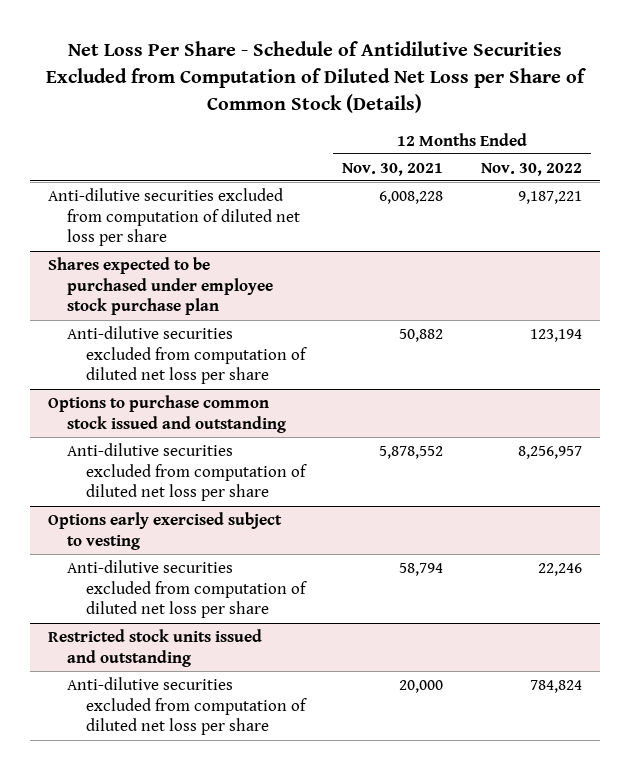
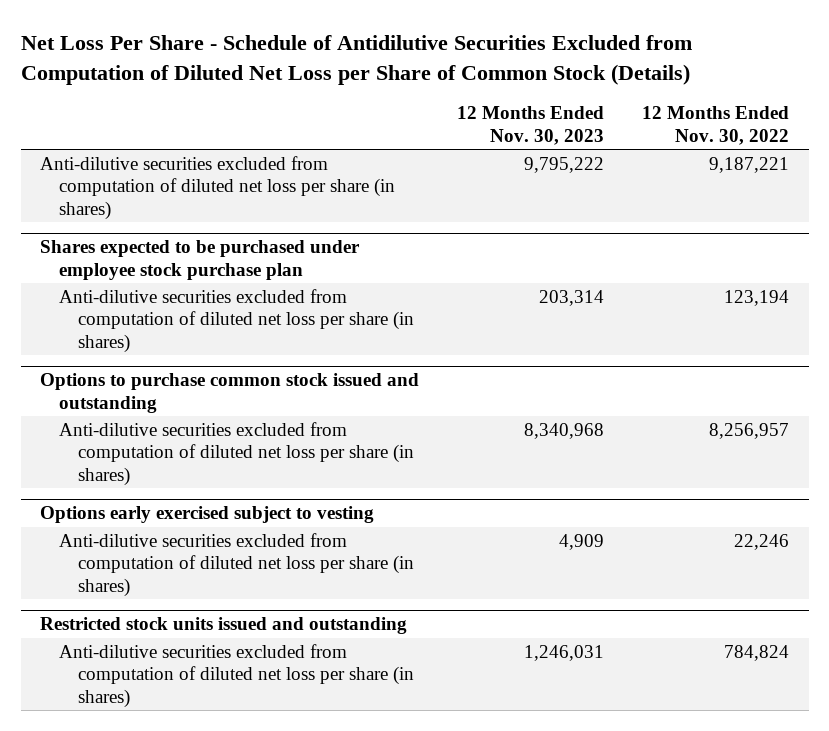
- | 12 Months Ended Nov. 30, 2021 | 12 Months Ended Nov. 30, 2022
+ | 12 Months Ended Nov. 30, 2023 | 12 Months Ended Nov. 30, 2022
- Anti-dilutive securities excluded from computation of diluted net loss per share | 6,008,228 | 9,187,221
+ Anti-dilutive securities excluded from computation of diluted net loss per share (in shares) | 9,795,222 | 9,187,221
@ Shares expected to be purchased under employee stock purchase plan
- Anti-dilutive securities excluded from computation of diluted net loss per share | 50,882 | 123,194
+ Anti-dilutive securities excluded from computation of diluted net loss per share (in shares) | 203,314 | 123,194
@ Options to purchase common stock issued and outstanding
- Anti-dilutive securities excluded from computation of diluted net loss per share | 5,878,552 | 8,256,957
+ Anti-dilutive securities excluded from computation of diluted net loss per share (in shares) | 8,340,968 | 8,256,957
@ Options early exercised subject to vesting
- Anti-dilutive securities excluded from computation of diluted net loss per share | 58,794 | 22,246
+ Anti-dilutive securities excluded from computation of diluted net loss per share (in shares) | 4,909 | 22,246
@ Restricted stock units issued and outstanding
- Anti-dilutive securities excluded from computation of diluted net loss per share | 20,000 | 784,824
+ Anti-dilutive securities excluded from computation of diluted net loss per share (in shares) | 1,246,031 | 784,824

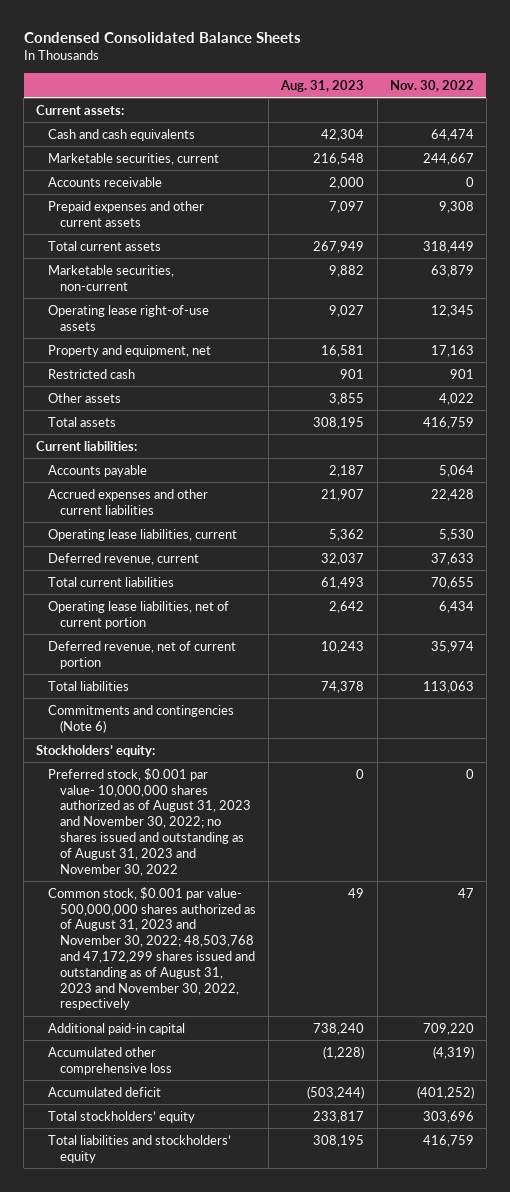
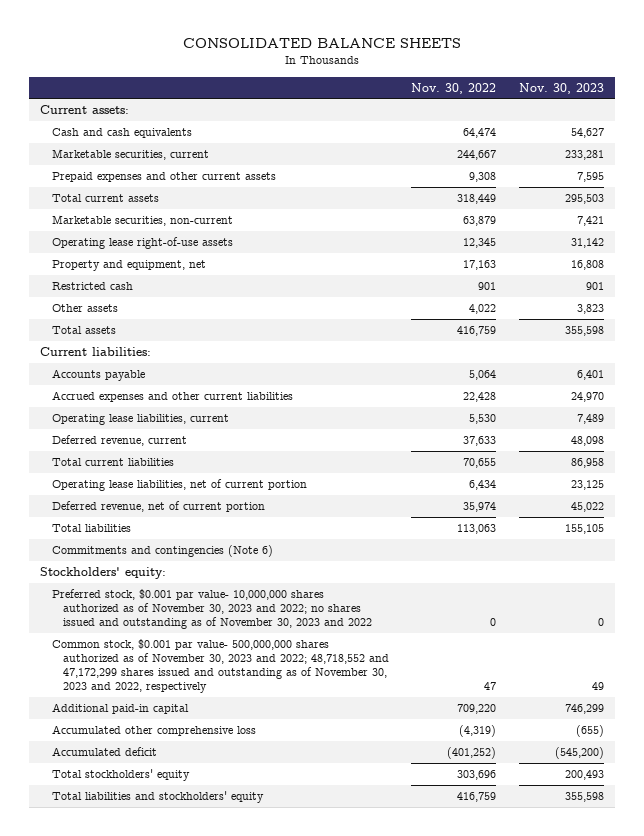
- Condensed Consolidated Balance Sheets
+ CONSOLIDATED BALANCE SHEETS
- | Aug. 31, 2023 | Nov. 30, 2022
+ | Nov. 30, 2022 | Nov. 30, 2023
- Accounts receivable | 2,000 | 0
- Stockholdersʼ equity:
- Preferred stock, $0.001 par value- 10,000,000 shares authorized as of August 31, 2023 and November 30, 2022; no shares issued and outstanding as of August 31, 2023 and November 30, 2022 | 0 | 0
- Common stock, $0.001 par value- 500,000,000 shares authorized as of August 31, 2023 and November 30, 2022; 48,503,768 and 47,172,299 shares issued and outstanding as of August 31, 2023 and November 30, 2022, respectively | 49 | 47
+ Stockholders' equity:
+ Preferred stock, $0.001 par value- 10,000,000 shares authorized as of November 30, 2023 and 2022; no shares issued and outstanding as of November 30, 2023 and 2022 | 0 | 0
+ Common stock, $0.001 par value- 500,000,000 shares authorized as of November 30, 2023 and 2022; 48,718,552 and 47,172,299 shares issued and outstanding as of November 30, 2023 and 2022, respectively | 47 | 49
- Total stockholdersʼ equity | 233,817 | 303,696
- Total liabilities and stockholdersʼ equity | 308,195 | 416,759
+ Total stockholders' equity | 303,696 | 200,493
+ Total liabilities and stockholders' equity | 416,759 | 355,598

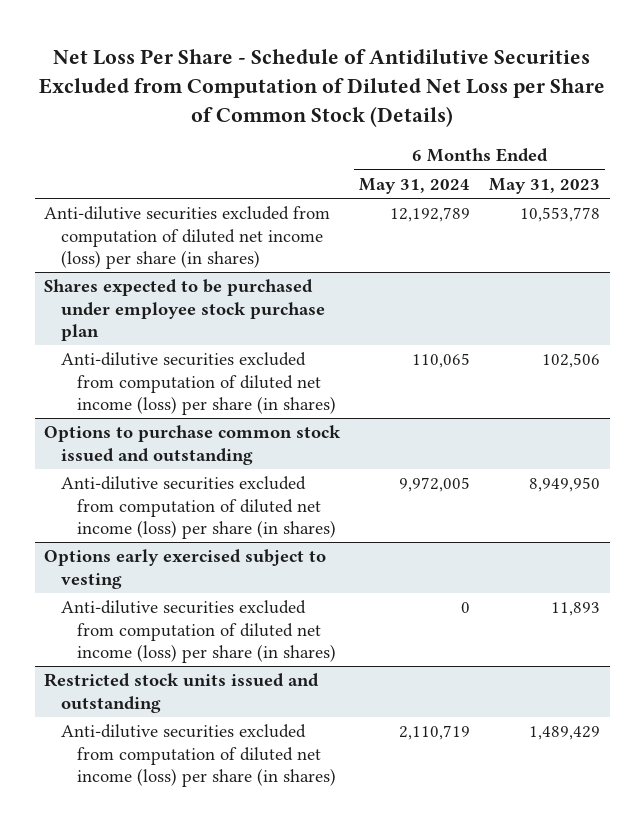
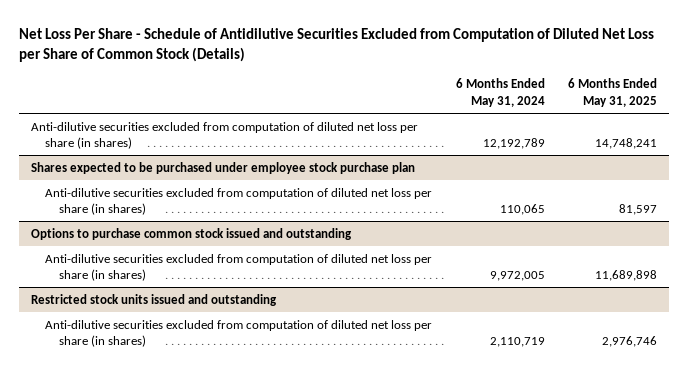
- | 6 Months Ended May 31, 2024 | 6 Months Ended May 31, 2023
+ | 6 Months Ended May 31, 2024 | 6 Months Ended May 31, 2025
- Anti-dilutive securities excluded from computation of diluted net income (loss) per share (in shares) | 12,192,789 | 10,553,778
+ Anti-dilutive securities excluded from computation of diluted net loss per share (in shares) | 12,192,789 | 14,748,241
@ Shares expected to be purchased under employee stock purchase plan
- Anti-dilutive securities excluded from computation of diluted net income (loss) per share (in shares) | 110,065 | 102,506
+ Anti-dilutive securities excluded from computation of diluted net loss per share (in shares) | 110,065 | 81,597
@ Options to purchase common stock issued and outstanding
- Anti-dilutive securities excluded from computation of diluted net income (loss) per share (in shares) | 9,972,005 | 8,949,950
- Options early exercised subject to vesting
- Anti-dilutive securities excluded from computation of diluted net income (loss) per share (in shares) | 0 | 11,893
@ Options to purchase common stock issued and outstanding
+ Anti-dilutive securities excluded from computation of diluted net loss per share (in shares) | 9,972,005 | 11,689,898
@ Restricted stock units issued and outstanding
- Anti-dilutive securities excluded from computation of diluted net income (loss) per share (in shares) | 2,110,719 | 1,489,429
+ Anti-dilutive securities excluded from computation of diluted net loss per share (in shares) | 2,110,719 | 2,976,746

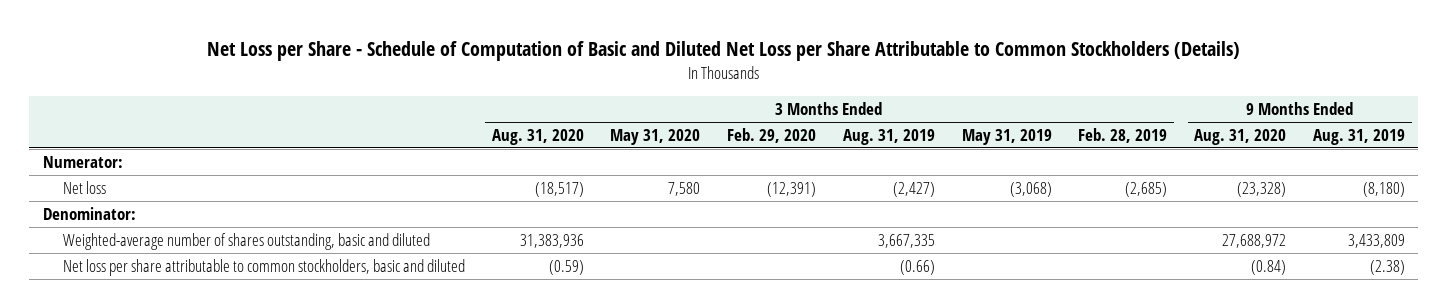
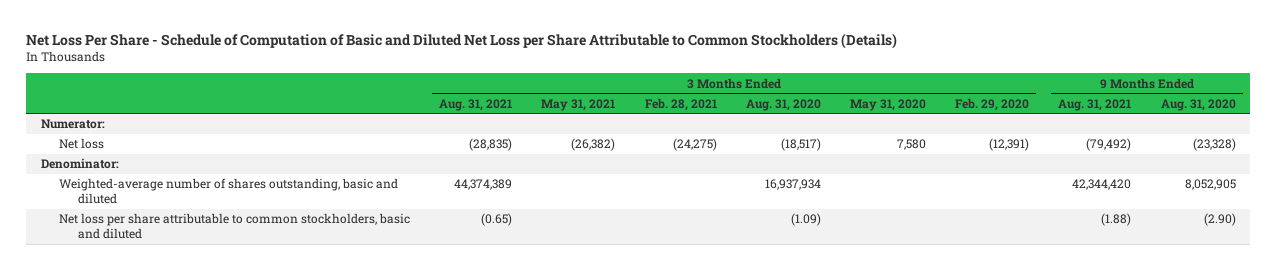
- Net Loss per Share - Schedule of Computation of Basic and Diluted Net Loss per Share Attributable to Common Stockholders (Details)
+ Net Loss Per Share - Schedule of Computation of Basic and Diluted Net Loss per Share Attributable to Common Stockholders (Details)
- | 3 Months Ended Aug. 31, 2020 | 3 Months Ended May 31, 2020 | 3 Months Ended Feb. 29, 2020 | 3 Months Ended Aug. 31, 2019 | 3 Months Ended May 31, 2019 | 3 Months Ended Feb. 28, 2019 | 9 Months Ended Aug. 31, 2020 | 9 Months Ended Aug. 31, 2019
+ | 3 Months Ended Aug. 31, 2021 | 3 Months Ended May 31, 2021 | 3 Months Ended Feb. 28, 2021 | 3 Months Ended Aug. 31, 2020 | 3 Months Ended May 31, 2020 | 3 Months Ended Feb. 29, 2020 | 9 Months Ended Aug. 31, 2021 | 9 Months Ended Aug. 31, 2020
- Weighted-average number of shares outstanding, basic and diluted | 31,383,936 | | | 3,667,335 | | | 27,688,972 | 3,433,809
- Net loss per share attributable to common stockholders, basic and diluted | (0.59) | | | (0.66) | | | (0.84) | (2.38)
+ Weighted-average number of shares outstanding, basic and diluted | 44,374,389 | | | 16,937,934 | | | 42,344,420 | 8,052,905
+ Net loss per share attributable to common stockholders, basic and diluted | (0.65) | | | (1.09) | | | (1.88) | (2.90)

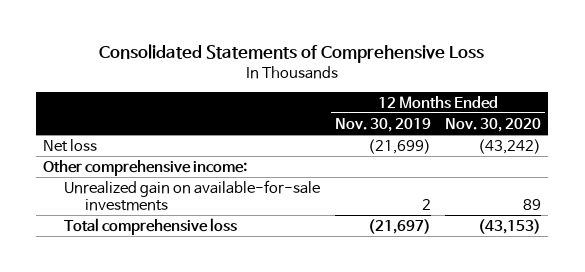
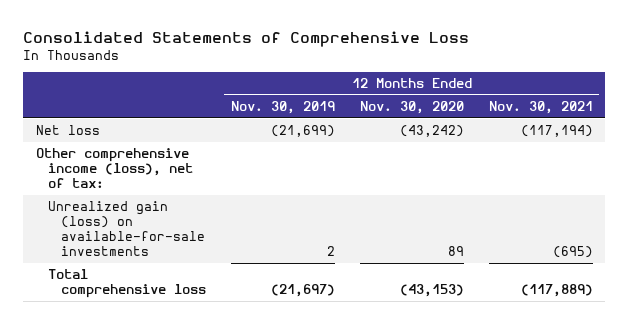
- | 12 Months Ended Nov. 30, 2019 | 12 Months Ended Nov. 30, 2020
+ | 12 Months Ended Nov. 30, 2019 | 12 Months Ended Nov. 30, 2020 | 12 Months Ended Nov. 30, 2021
- Other comprehensive income:
- Unrealized gain on available-for-sale investments | 2 | 89
+ Other comprehensive income (loss), net of tax:
+ Unrealized gain (loss) on available-for-sale investments | 2 | 89 | (695)

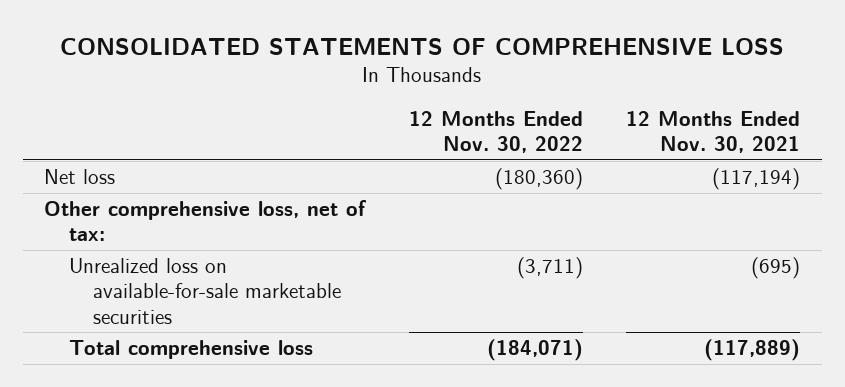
- Consolidated Statements of Comprehensive Loss
+ CONSOLIDATED STATEMENTS OF COMPREHENSIVE LOSS
- | 12 Months Ended Nov. 30, 2019 | 12 Months Ended Nov. 30, 2020 | 12 Months Ended Nov. 30, 2021
+ | 12 Months Ended Nov. 30, 2022 | 12 Months Ended Nov. 30, 2021
- Other comprehensive income (loss), net of tax:
- Unrealized gain (loss) on available-for-sale investments | 2 | 89 | (695)
+ Other comprehensive loss, net of tax:
+ Unrealized loss on available-for-sale marketable securities | (3,711) | (695)

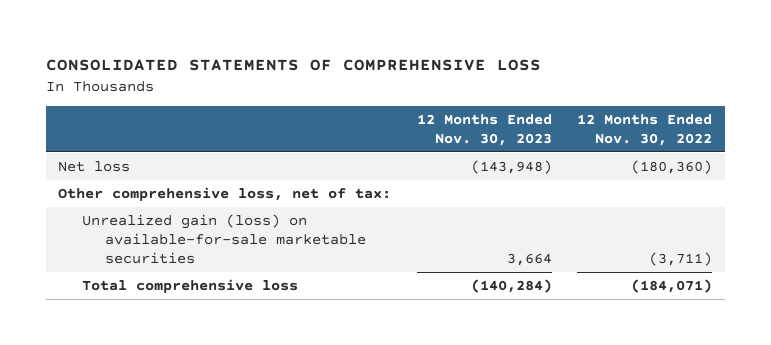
- | 12 Months Ended Nov. 30, 2022 | 12 Months Ended Nov. 30, 2021
+ | 12 Months Ended Nov. 30, 2023 | 12 Months Ended Nov. 30, 2022
- Unrealized loss on available-for-sale marketable securities | (3,711) | (695)
+ Unrealized gain (loss) on available-for-sale marketable securities | 3,664 | (3,711)

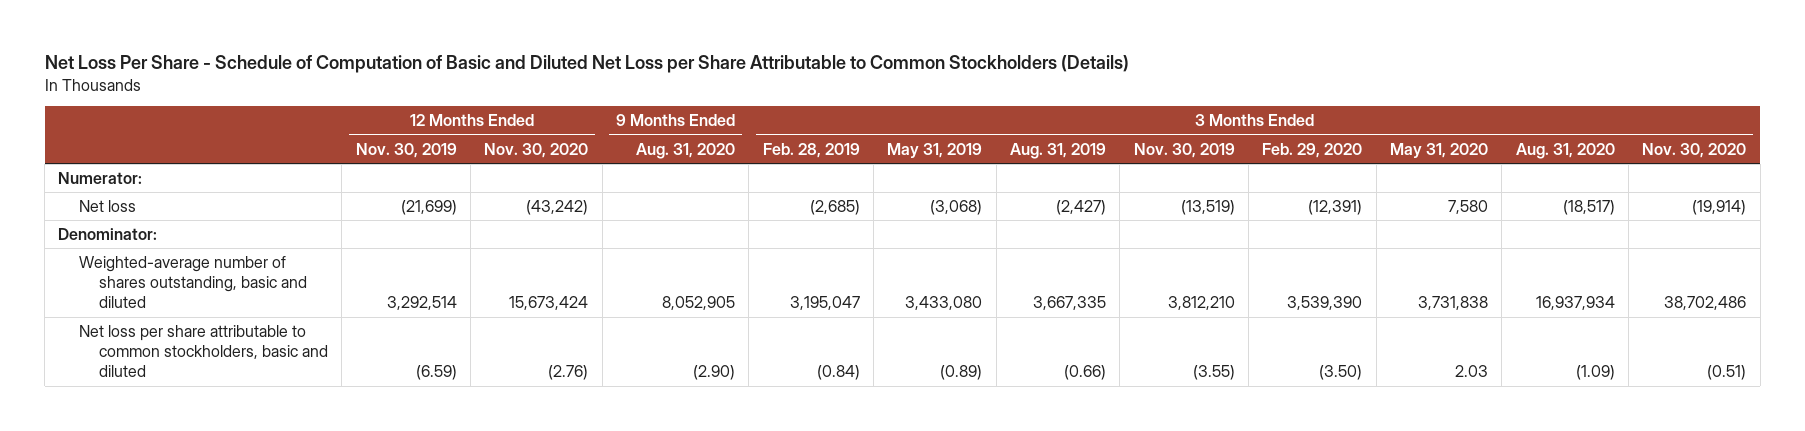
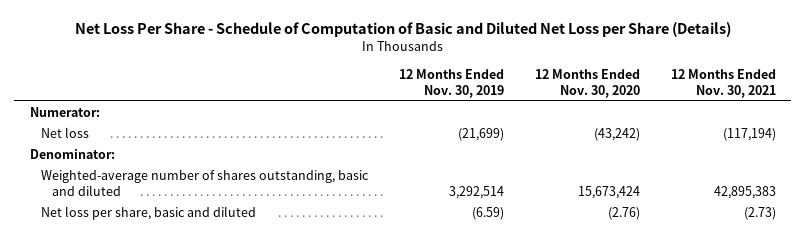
- Net Loss Per Share - Schedule of Computation of Basic and Diluted Net Loss per Share Attributable to Common Stockholders (Details)
+ Net Loss Per Share - Schedule of Computation of Basic and Diluted Net Loss per Share (Details)
- | 12 Months Ended Nov. 30, 2019 | 12 Months Ended Nov. 30, 2020 | 9 Months Ended Aug. 31, 2020 | 3 Months Ended Feb. 28, 2019 | 3 Months Ended May 31, 2019 | 3 Months Ended Aug. 31, 2019 | 3 Months Ended Nov. 30, 2019 | 3 Months Ended Feb. 29, 2020 | 3 Months Ended May 31, 2020 | 3 Months Ended Aug. 31, 2020 | 3 Months Ended Nov. 30, 2020
+ | 12 Months Ended Nov. 30, 2019 | 12 Months Ended Nov. 30, 2020 | 12 Months Ended Nov. 30, 2021
- Net loss per share attributable to common stockholders, basic and diluted | (6.59) | (2.76) | (2.90) | (0.84) | (0.89) | (0.66) | (3.55) | (3.50) | 2.03 | (1.09) | (0.51)
+ Net loss per share, basic and diluted | (6.59) | (2.76) | (2.73)

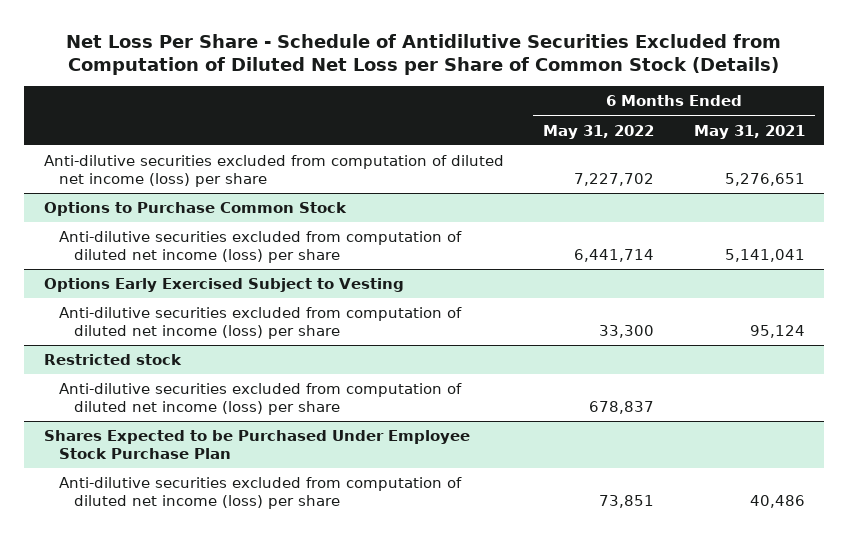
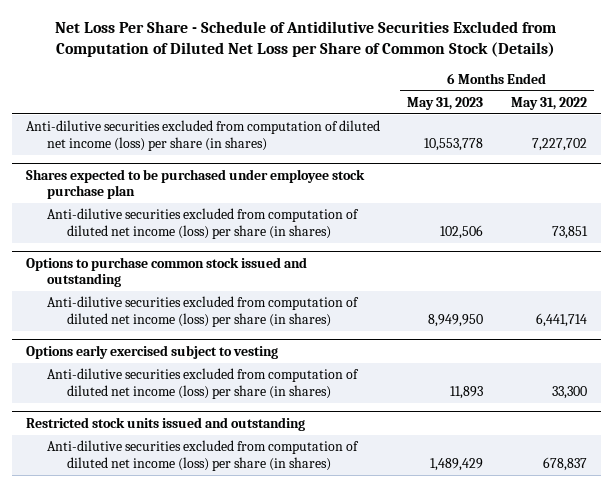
- | 6 Months Ended May 31, 2022 | 6 Months Ended May 31, 2021
+ | 6 Months Ended May 31, 2023 | 6 Months Ended May 31, 2022
- Anti-dilutive securities excluded from computation of diluted net income (loss) per share | 7,227,702 | 5,276,651
- Options to Purchase Common Stock
- Anti-dilutive securities excluded from computation of diluted net income (loss) per share | 6,441,714 | 5,141,041
- Options Early Exercised Subject to Vesting
- Anti-dilutive securities excluded from computation of diluted net income (loss) per share | 33,300 | 95,124
- Restricted stock
- Anti-dilutive securities excluded from computation of diluted net income (loss) per share | 678,837 |
- Shares Expected to be Purchased Under Employee Stock Purchase Plan
- Anti-dilutive securities excluded from computation of diluted net income (loss) per share | 73,851 | 40,486
+ Anti-dilutive securities excluded from computation of diluted net income (loss) per share (in shares) | 10,553,778 | 7,227,702
+ Shares expected to be purchased under employee stock purchase plan
+ Anti-dilutive securities excluded from computation of diluted net income (loss) per share (in shares) | 102,506 | 73,851
+ Options to purchase common stock issued and outstanding
+ Anti-dilutive securities excluded from computation of diluted net income (loss) per share (in shares) | 8,949,950 | 6,441,714
+ Options early exercised subject to vesting
+ Anti-dilutive securities excluded from computation of diluted net income (loss) per share (in shares) | 11,893 | 33,300
+ Restricted stock units issued and outstanding
+ Anti-dilutive securities excluded from computation of diluted net income (loss) per share (in shares) | 1,489,429 | 678,837

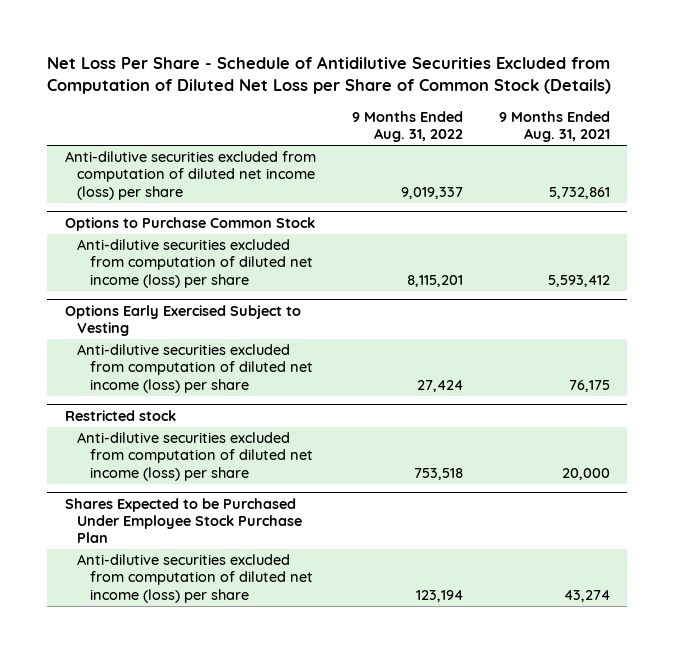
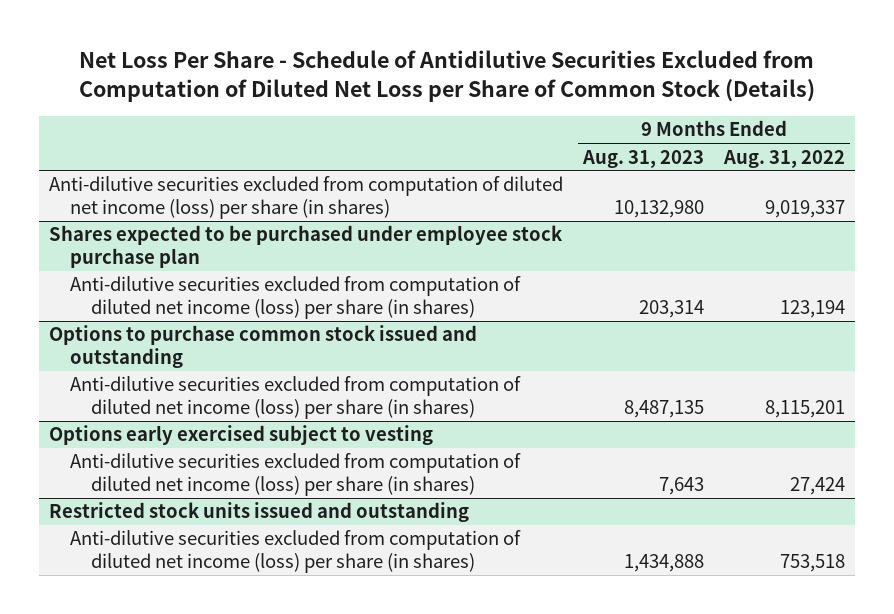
- | 9 Months Ended Aug. 31, 2022 | 9 Months Ended Aug. 31, 2021
+ | 9 Months Ended Aug. 31, 2023 | 9 Months Ended Aug. 31, 2022
- Anti-dilutive securities excluded from computation of diluted net income (loss) per share | 9,019,337 | 5,732,861
- Options to Purchase Common Stock
- Anti-dilutive securities excluded from computation of diluted net income (loss) per share | 8,115,201 | 5,593,412
- Options Early Exercised Subject to Vesting
- Anti-dilutive securities excluded from computation of diluted net income (loss) per share | 27,424 | 76,175
- Restricted stock
- Anti-dilutive securities excluded from computation of diluted net income (loss) per share | 753,518 | 20,000
- Shares Expected to be Purchased Under Employee Stock Purchase Plan
- Anti-dilutive securities excluded from computation of diluted net income (loss) per share | 123,194 | 43,274
+ Anti-dilutive securities excluded from computation of diluted net income (loss) per share (in shares) | 10,132,980 | 9,019,337
+ Shares expected to be purchased under employee stock purchase plan
+ Anti-dilutive securities excluded from computation of diluted net income (loss) per share (in shares) | 203,314 | 123,194
+ Options to purchase common stock issued and outstanding
+ Anti-dilutive securities excluded from computation of diluted net income (loss) per share (in shares) | 8,487,135 | 8,115,201
+ Options early exercised subject to vesting
+ Anti-dilutive securities excluded from computation of diluted net income (loss) per share (in shares) | 7,643 | 27,424
+ Restricted stock units issued and outstanding
+ Anti-dilutive securities excluded from computation of diluted net income (loss) per share (in shares) | 1,434,888 | 753,518

